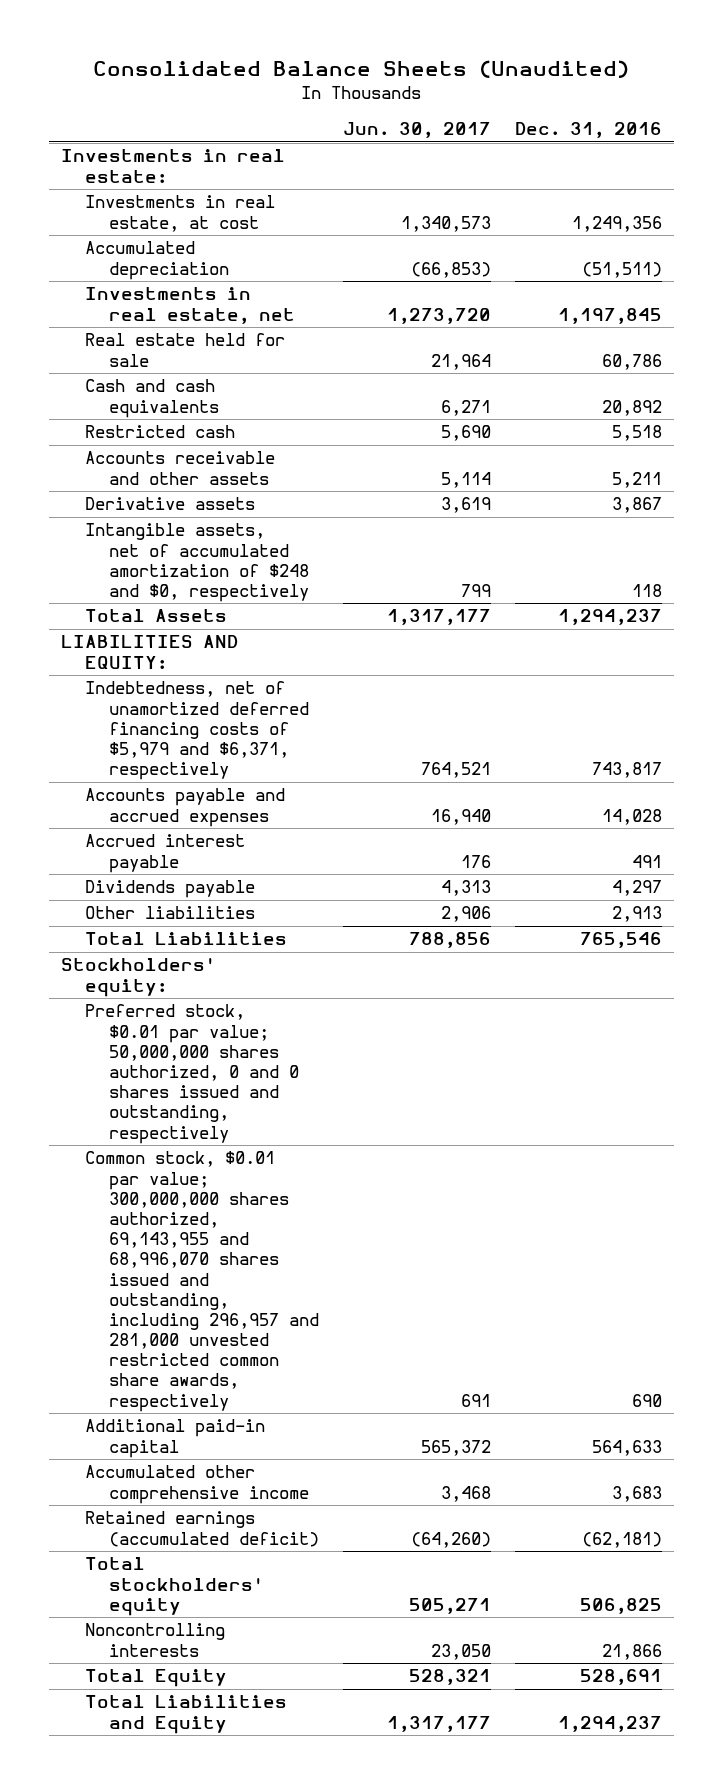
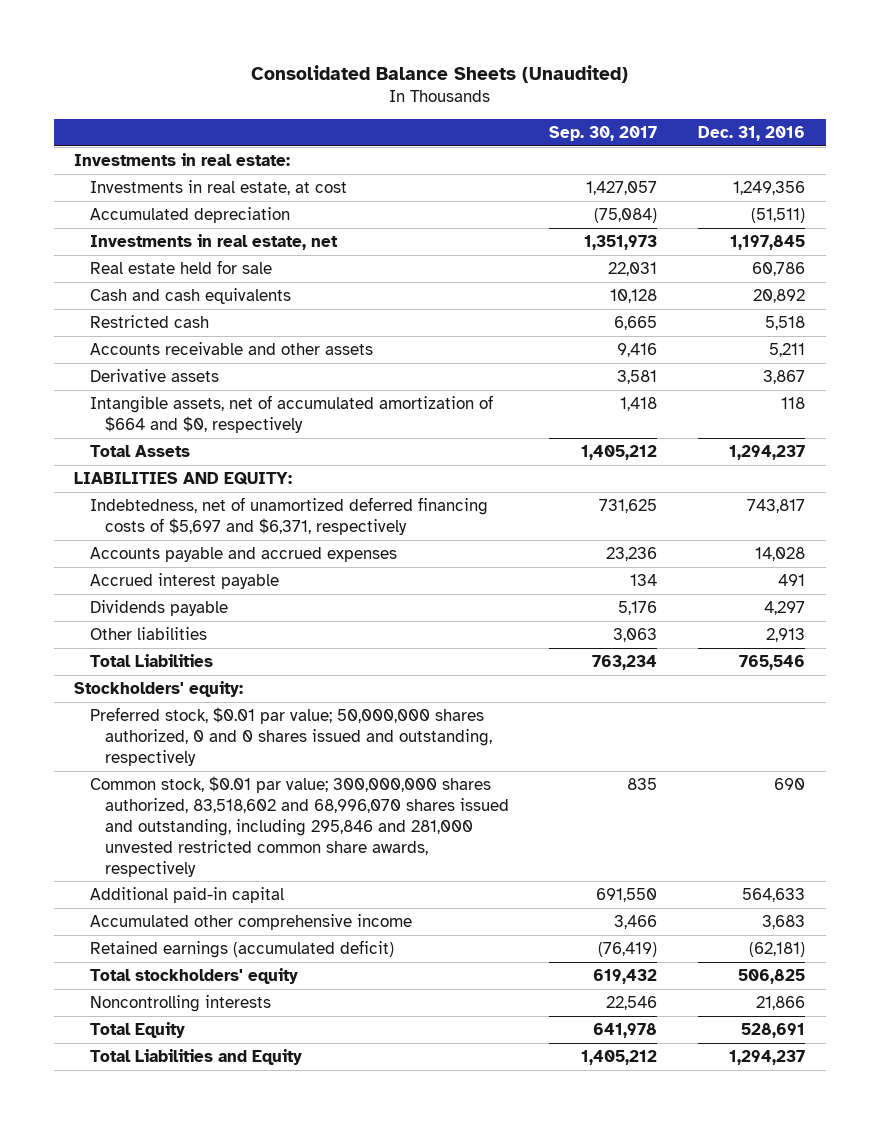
- | Jun. 30, 2017 | Dec. 31, 2016
+ | Sep. 30, 2017 | Dec. 31, 2016
- Intangible assets, net of accumulated amortization of $248 and $0, respectively | 799 | 118
+ Intangible assets, net of accumulated amortization of $664 and $0, respectively | 1,418 | 118
- Indebtedness, net of unamortized deferred financing costs of $5,979 and $6,371, respectively | 764,521 | 743,817
+ Indebtedness, net of unamortized deferred financing costs of $5,697 and $6,371, respectively | 731,625 | 743,817
- Common stock, $0.01 par value; 300,000,000 shares authorized, 69,143,955 and 68,996,070 shares issued and outstanding, including 296,957 and 281,000 unvested restricted common share awards, respectively | 691 | 690
+ Common stock, $0.01 par value; 300,000,000 shares authorized, 83,518,602 and 68,996,070 shares issued and outstanding, including 295,846 and 281,000 unvested restricted common share awards, respectively | 835 | 690

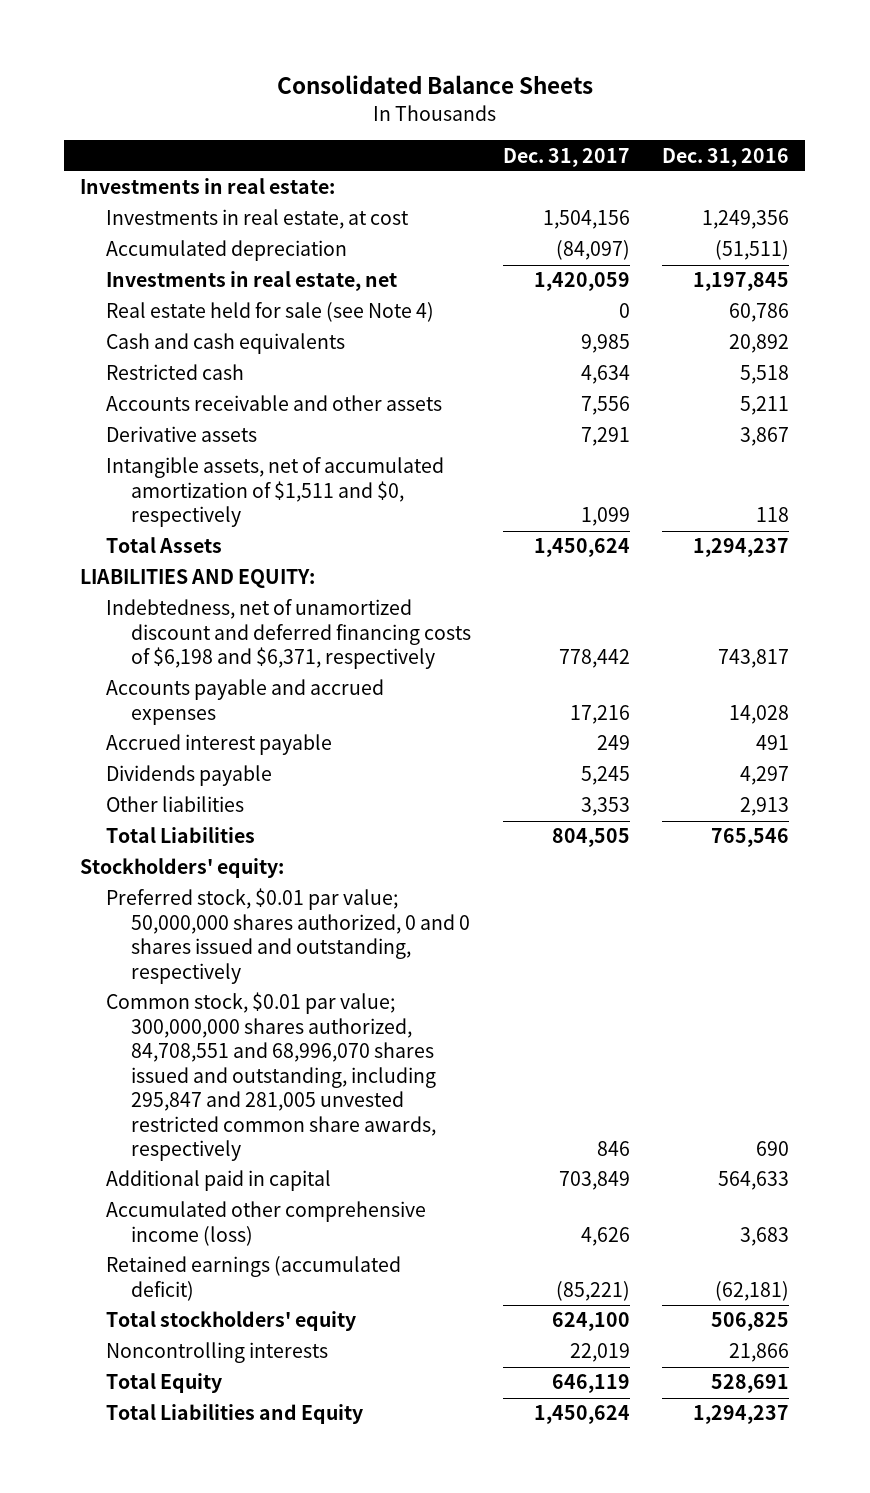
- Consolidated Balance Sheets (Unaudited)
+ Consolidated Balance Sheets
- | Sep. 30, 2017 | Dec. 31, 2016
+ | Dec. 31, 2017 | Dec. 31, 2016
- Real estate held for sale | 22,031 | 60,786
+ Real estate held for sale (see Note 4) | 0 | 60,786
- Intangible assets, net of accumulated amortization of $664 and $0, respectively | 1,418 | 118
+ Intangible assets, net of accumulated amortization of $1,511 and $0, respectively | 1,099 | 118
- Indebtedness, net of unamortized deferred financing costs of $5,697 and $6,371, respectively | 731,625 | 743,817
+ Indebtedness, net of unamortized discount and deferred financing costs of $6,198 and $6,371, respectively | 778,442 | 743,817
- Common stock, $0.01 par value; 300,000,000 shares authorized, 83,518,602 and 68,996,070 shares issued and outstanding, including 295,846 and 281,000 unvested restricted common share awards, respectively | 835 | 690
- Additional paid-in capital | 691,550 | 564,633
- Accumulated other comprehensive income | 3,466 | 3,683
+ Common stock, $0.01 par value; 300,000,000 shares authorized, 84,708,551 and 68,996,070 shares issued and outstanding, including 295,847 and 281,005 unvested restricted common share awards, respectively | 846 | 690
+ Additional paid in capital | 703,849 | 564,633
+ Accumulated other comprehensive income (loss) | 4,626 | 3,683

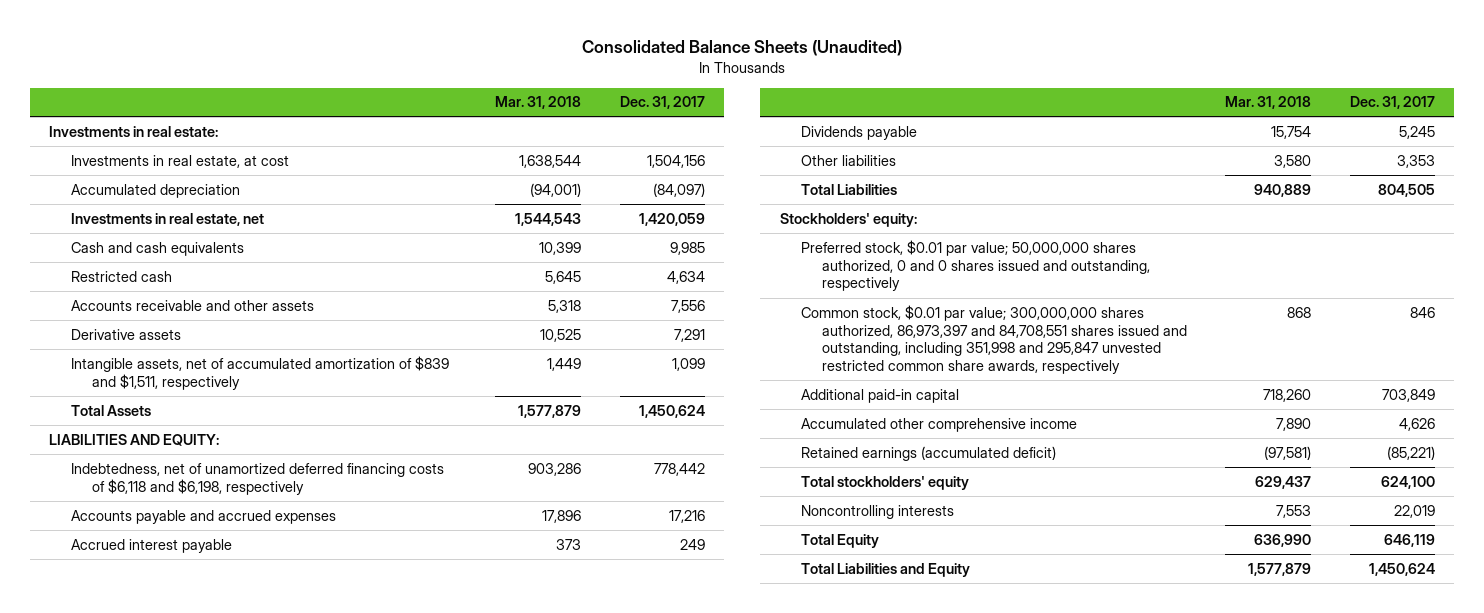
- Consolidated Balance Sheets
+ Consolidated Balance Sheets (Unaudited)
- | Dec. 31, 2017 | Dec. 31, 2016
+ | Mar. 31, 2018 | Dec. 31, 2017
- Real estate held for sale (see Note 4) | 0 | 60,786
- Intangible assets, net of accumulated amortization of $1,511 and $0, respectively | 1,099 | 118
+ Intangible assets, net of accumulated amortization of $839 and $1,511, respectively | 1,449 | 1,099
- Indebtedness, net of unamortized discount and deferred financing costs of $6,198 and $6,371, respectively | 778,442 | 743,817
+ Indebtedness, net of unamortized deferred financing costs of $6,118 and $6,198, respectively | 903,286 | 778,442
- Common stock, $0.01 par value; 300,000,000 shares authorized, 84,708,551 and 68,996,070 shares issued and outstanding, including 295,847 and 281,005 unvested restricted common share awards, respectively | 846 | 690
- Additional paid in capital | 703,849 | 564,633
- Accumulated other comprehensive income (loss) | 4,626 | 3,683
+ Common stock, $0.01 par value; 300,000,000 shares authorized, 86,973,397 and 84,708,551 shares issued and outstanding, including 351,998 and 295,847 unvested restricted common share awards, respectively | 868 | 846
+ Additional paid-in capital | 718,260 | 703,849
+ Accumulated other comprehensive income | 7,890 | 4,626

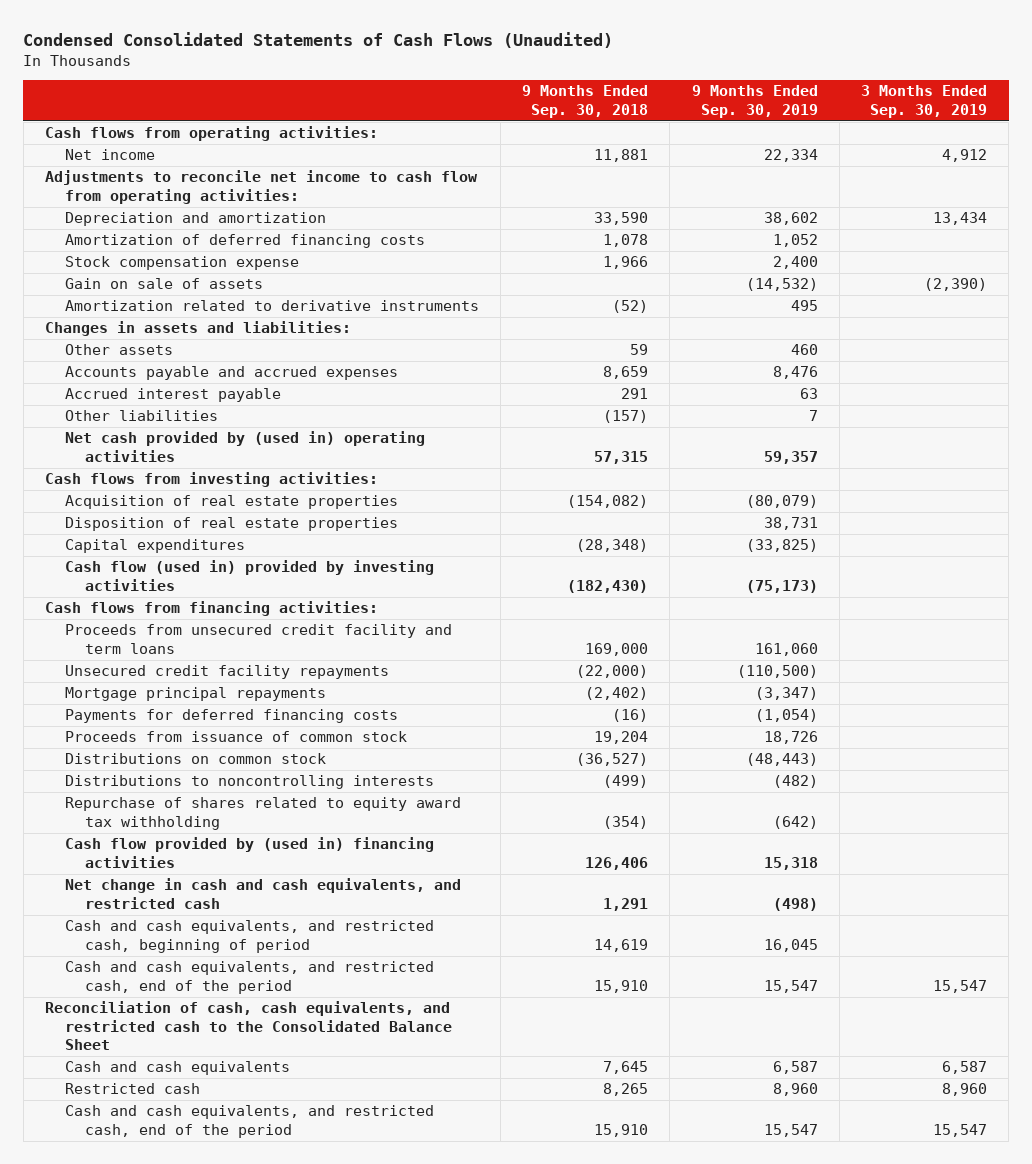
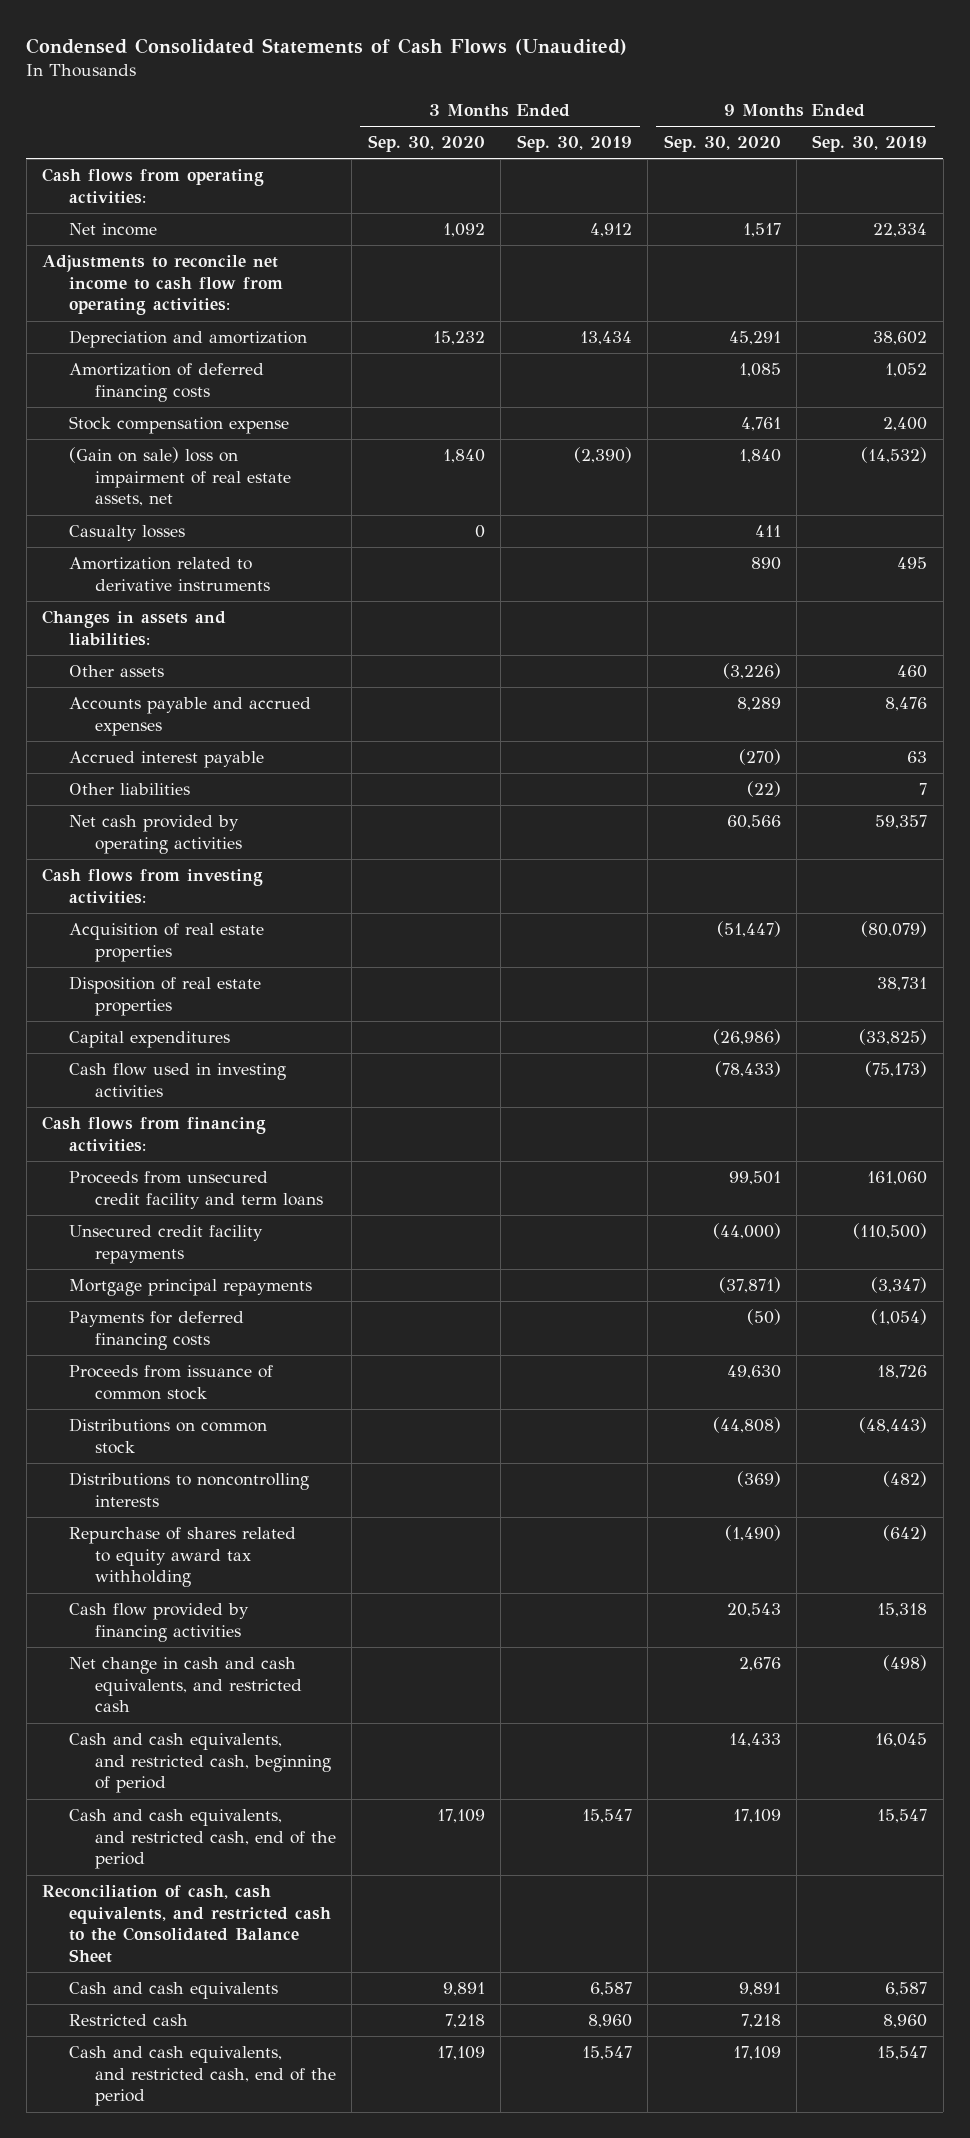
- | 9 Months Ended Sep. 30, 2018 | 9 Months Ended Sep. 30, 2019 | 3 Months Ended Sep. 30, 2019
+ | 3 Months Ended Sep. 30, 2020 | 3 Months Ended Sep. 30, 2019 | 9 Months Ended Sep. 30, 2020 | 9 Months Ended Sep. 30, 2019
- Gain on sale of assets | | (14,532) | (2,390)
+ (Gain on sale) loss on impairment of real estate assets, net | 1,840 | (2,390) | 1,840 | (14,532)
+ Casualty losses | 0 | | 411 |
- Net cash provided by (used in) operating activities | 57,315 | 59,357 |
+ Net cash provided by operating activities | | | 60,566 | 59,357
- Cash flow (used in) provided by investing activities | (182,430) | (75,173) |
+ Cash flow used in investing activities | | | (78,433) | (75,173)
- Cash flow provided by (used in) financing activities | 126,406 | 15,318 |
+ Cash flow provided by financing activities | | | 20,543 | 15,318

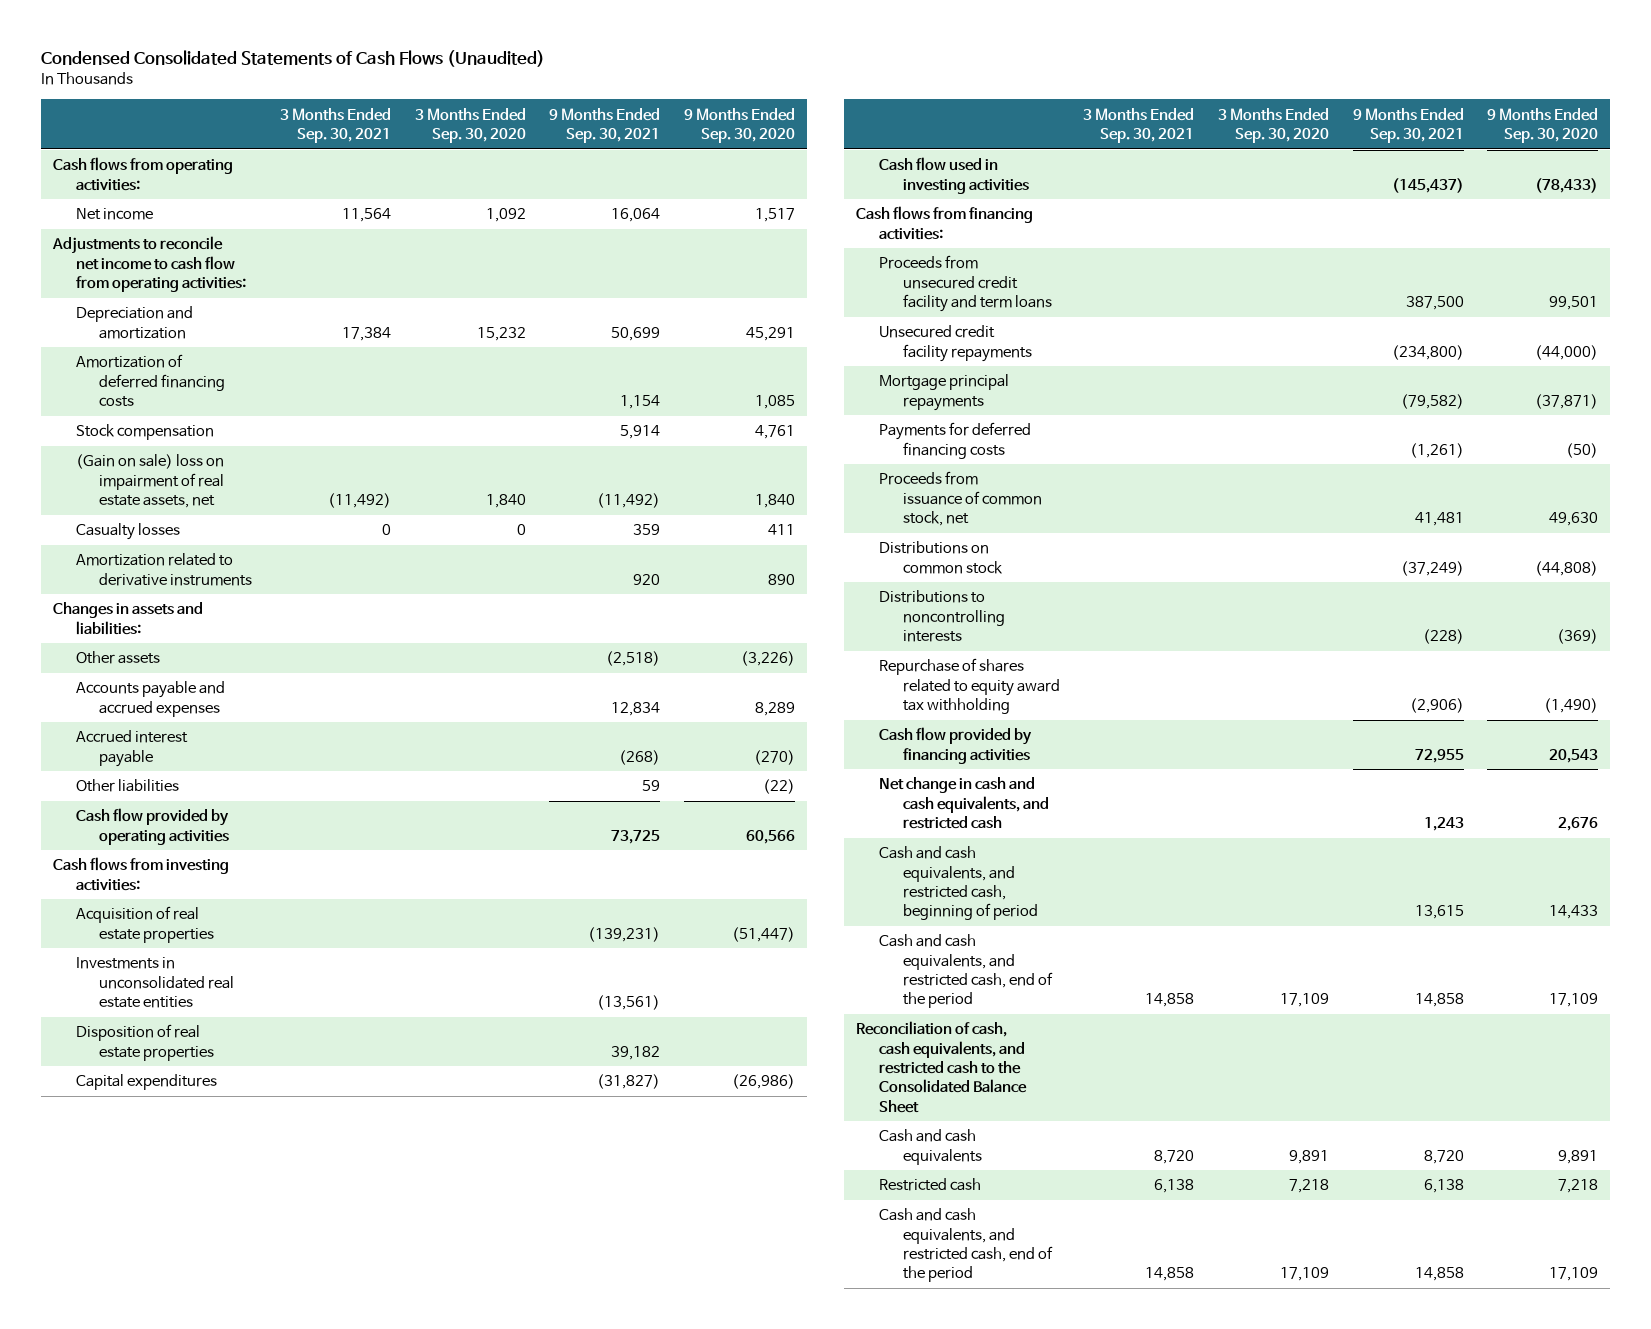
- | 3 Months Ended Sep. 30, 2020 | 3 Months Ended Sep. 30, 2019 | 9 Months Ended Sep. 30, 2020 | 9 Months Ended Sep. 30, 2019
+ | 3 Months Ended Sep. 30, 2021 | 3 Months Ended Sep. 30, 2020 | 9 Months Ended Sep. 30, 2021 | 9 Months Ended Sep. 30, 2020
- Stock compensation expense | | | 4,761 | 2,400
+ Stock compensation | | | 5,914 | 4,761
- Net cash provided by operating activities | | | 60,566 | 59,357
+ Cash flow provided by operating activities | | | 73,725 | 60,566
+ Investments in unconsolidated real estate entities | | | (13,561) |
- Proceeds from issuance of common stock | | | 49,630 | 18,726
+ Proceeds from issuance of common stock, net | | | 41,481 | 49,630

